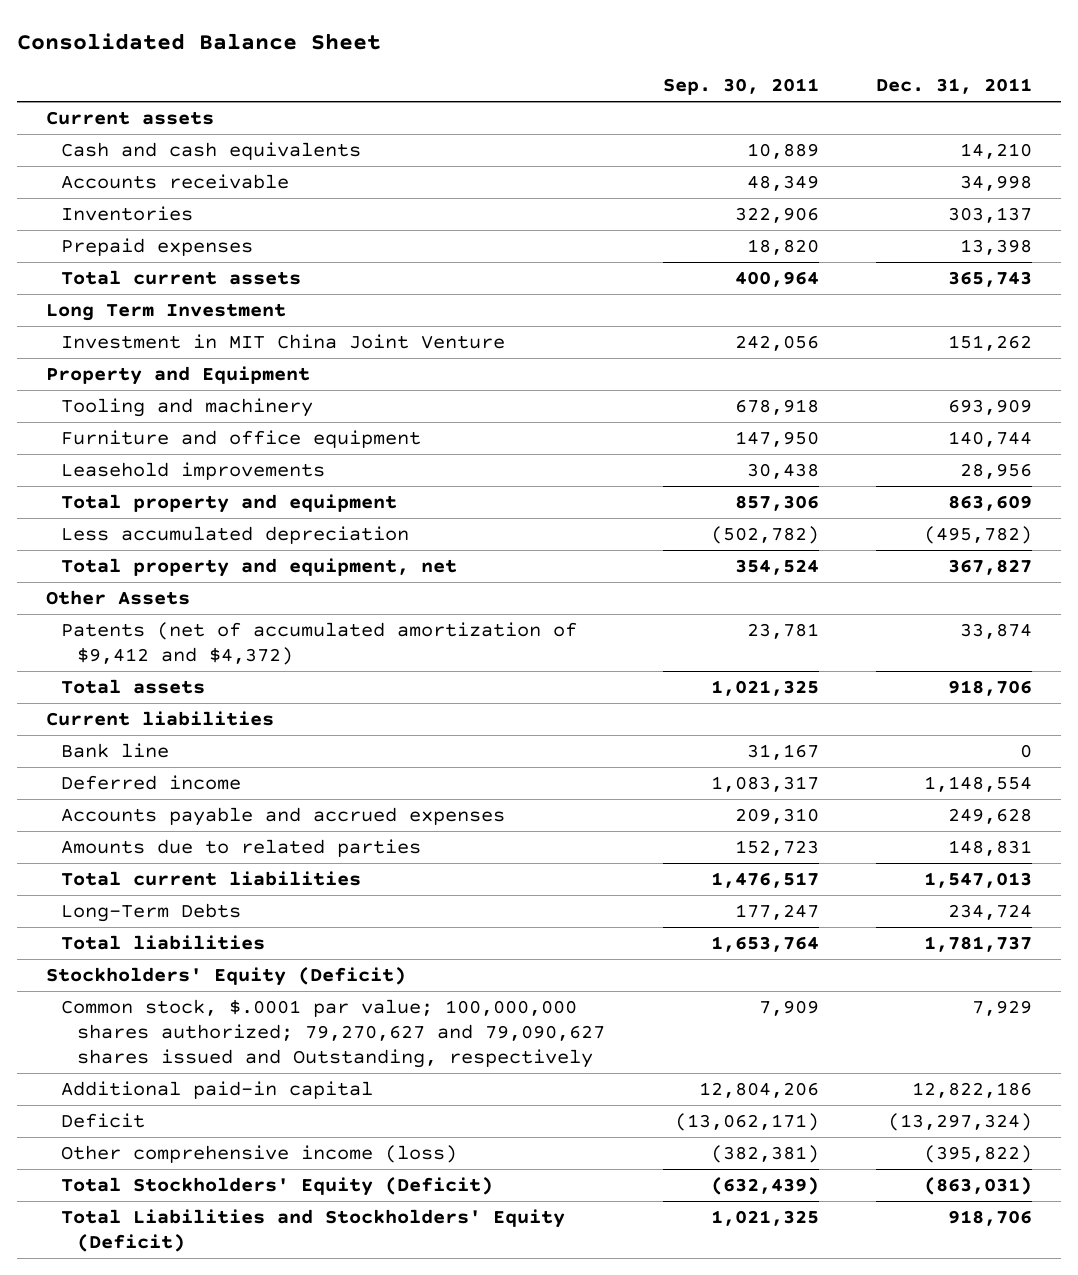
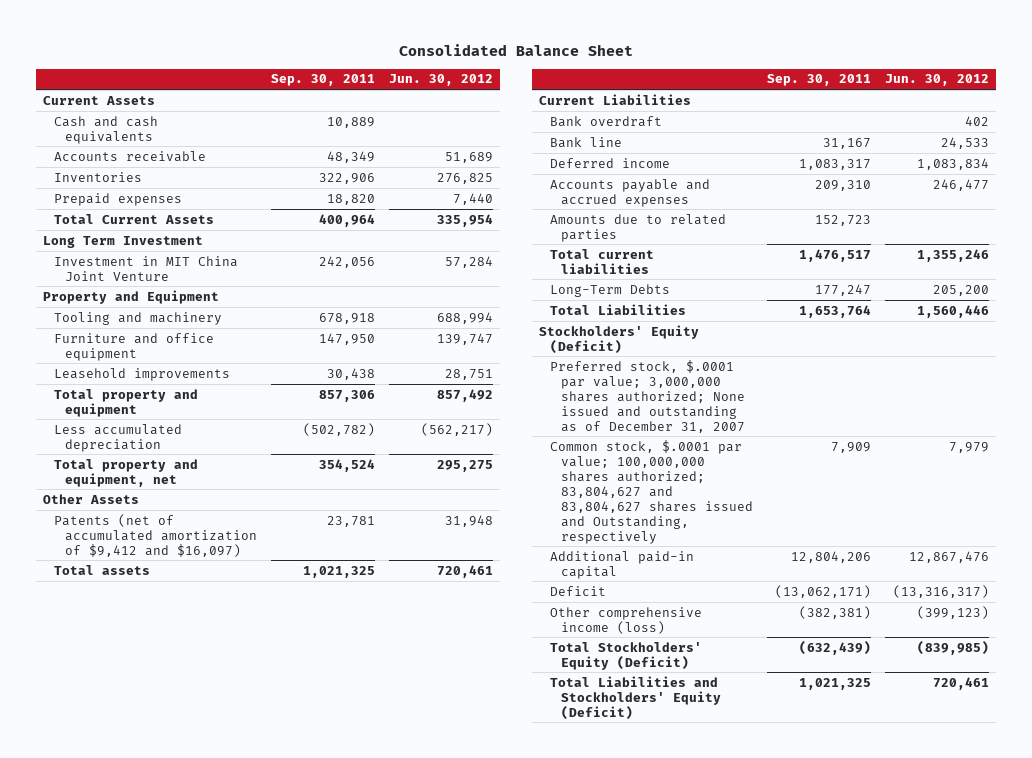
- | Sep. 30, 2011 | Dec. 31, 2011
+ | Sep. 30, 2011 | Jun. 30, 2012
- Current assets
+ Current Assets
- Total current assets | 400,964 | 365,743
+ Total Current Assets | 400,964 | 335,954
- Patents (net of accumulated amortization of $9,412 and $4,372) | 23,781 | 33,874
+ Patents (net of accumulated amortization of $9,412 and $16,097) | 23,781 | 31,948
- Current liabilities
+ Current Liabilities
+ Bank overdraft | | 402
- Total liabilities | 1,653,764 | 1,781,737
+ Total Liabilities | 1,653,764 | 1,560,446
- Common stock, $.0001 par value; 100,000,000 shares authorized; 79,270,627 and 79,090,627 shares issued and Outstanding, respectively | 7,909 | 7,929
+ Preferred stock, $.0001 par value; 3,000,000 shares authorized; None issued and outstanding as of December 31, 2007
+ Common stock, $.0001 par value; 100,000,000 shares authorized; 83,804,627 and 83,804,627 shares issued and Outstanding, respectively | 7,909 | 7,979

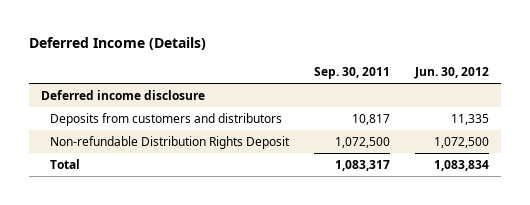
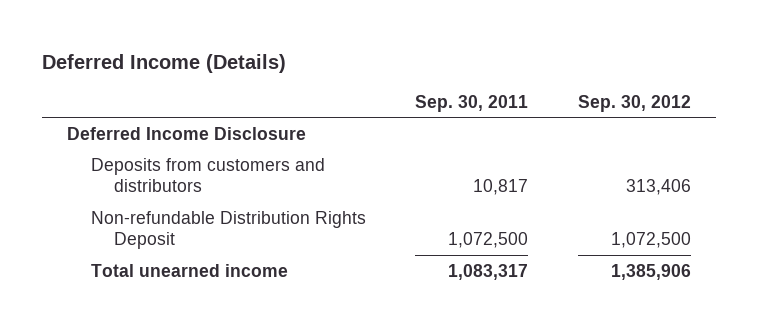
- | Sep. 30, 2011 | Jun. 30, 2012
+ | Sep. 30, 2011 | Sep. 30, 2012
- Deferred income disclosure
+ Deferred Income Disclosure
- Total | 1,083,317 | 1,083,834
+ Total unearned income | 1,083,317 | 1,385,906

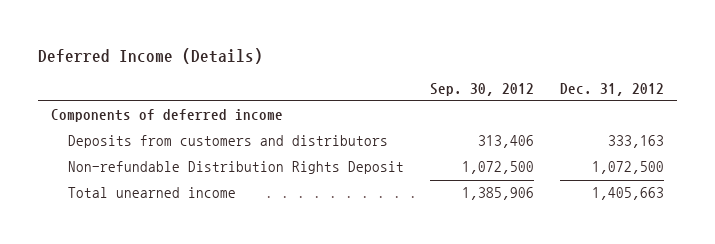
- | Sep. 30, 2011 | Sep. 30, 2012
+ | Sep. 30, 2012 | Dec. 31, 2012
- Deferred Income Disclosure
+ Components of deferred income

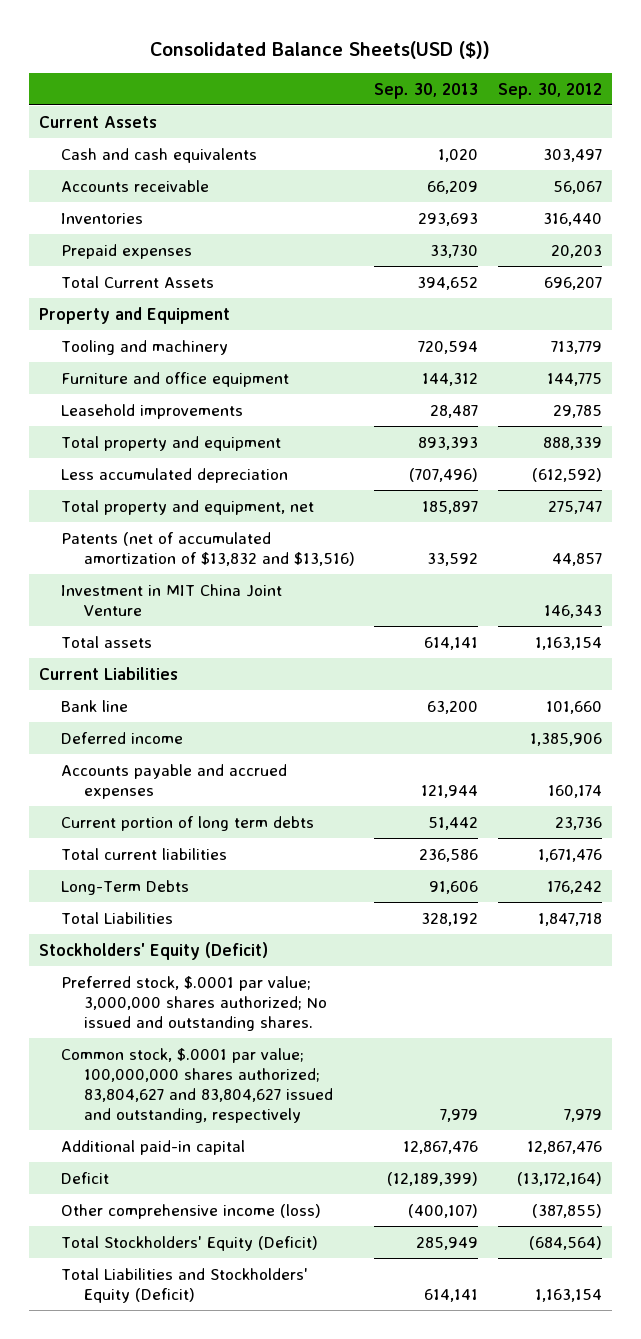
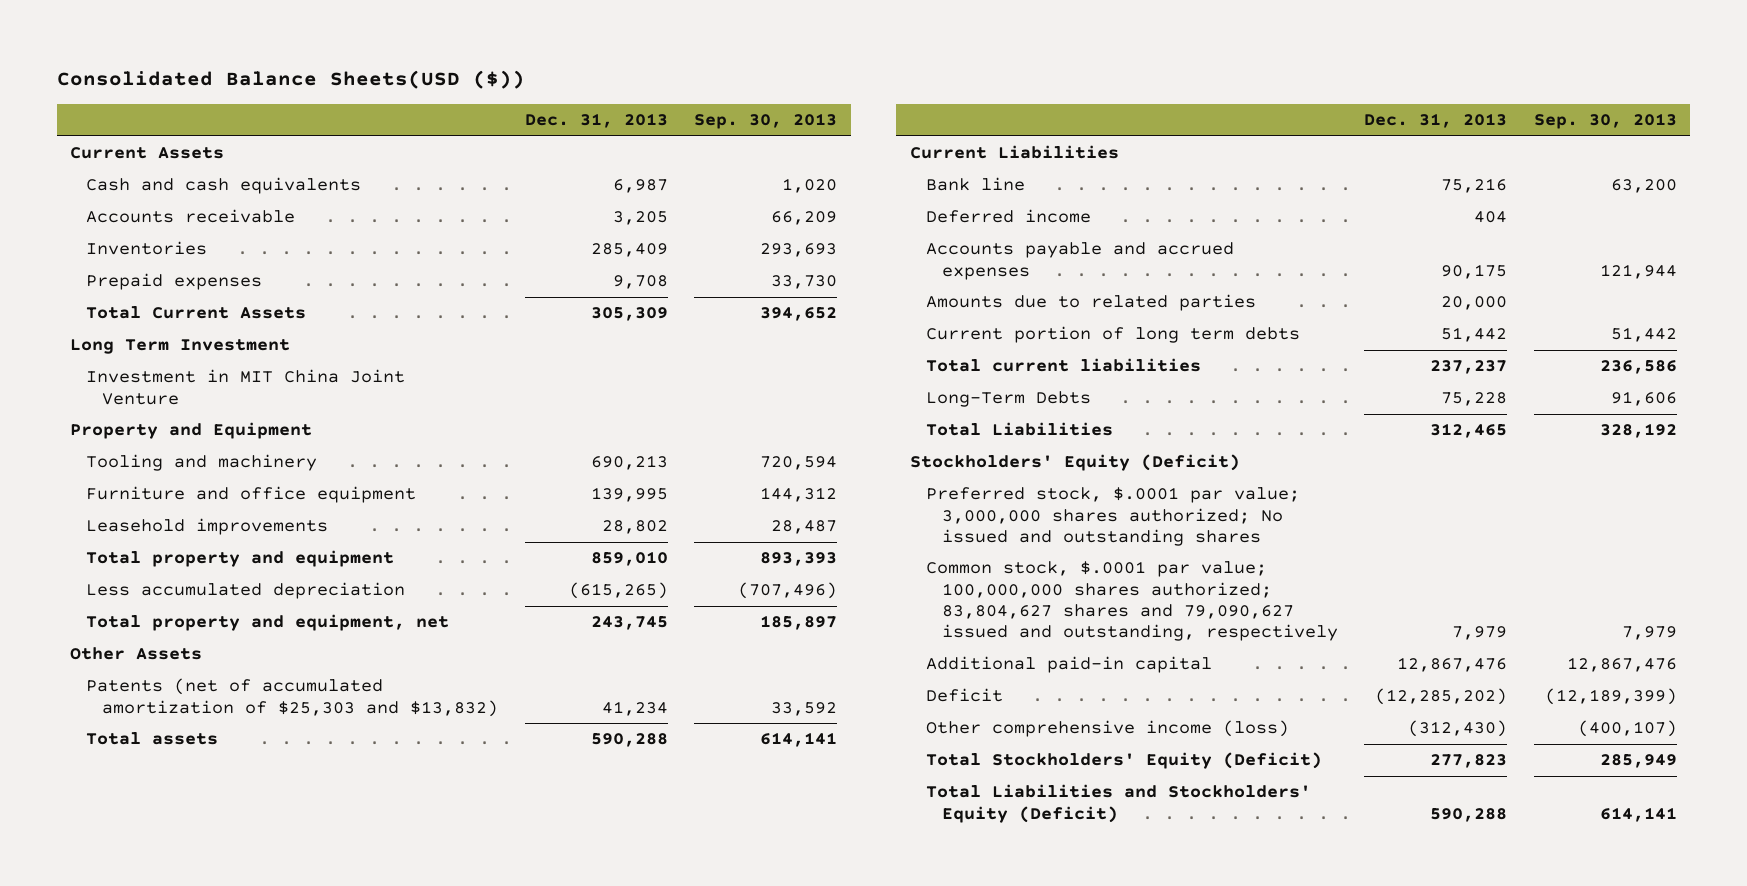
- | Sep. 30, 2013 | Sep. 30, 2012
+ | Dec. 31, 2013 | Sep. 30, 2013
+ Long Term Investment
moved up: Investment in MIT China Joint Venture
- Patents (net of accumulated amortization of $13,832 and $13,516) | 33,592 | 44,857
+ Other Assets
+ Patents (net of accumulated amortization of $25,303 and $13,832) | 41,234 | 33,592
+ Amounts due to related parties | 20,000 |
- Preferred stock, $.0001 par value; 3,000,000 shares authorized; No issued and outstanding shares.
- Common stock, $.0001 par value; 100,000,000 shares authorized; 83,804,627 and 83,804,627 issued and outstanding, respectively | 7,979 | 7,979
+ Preferred stock, $.0001 par value; 3,000,000 shares authorized; No issued and outstanding shares
+ Common stock, $.0001 par value; 100,000,000 shares authorized; 83,804,627 shares and 79,090,627 issued and outstanding, respectively | 7,979 | 7,979

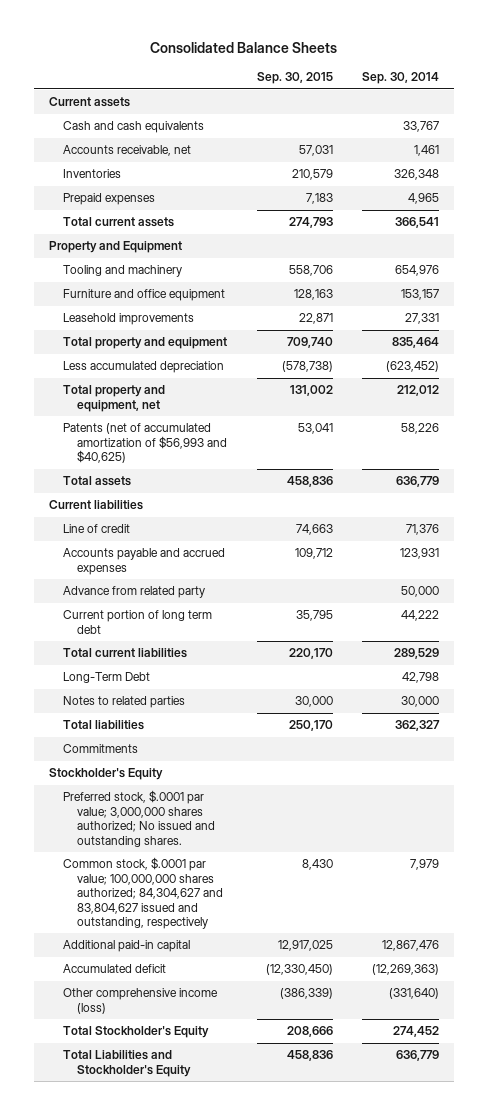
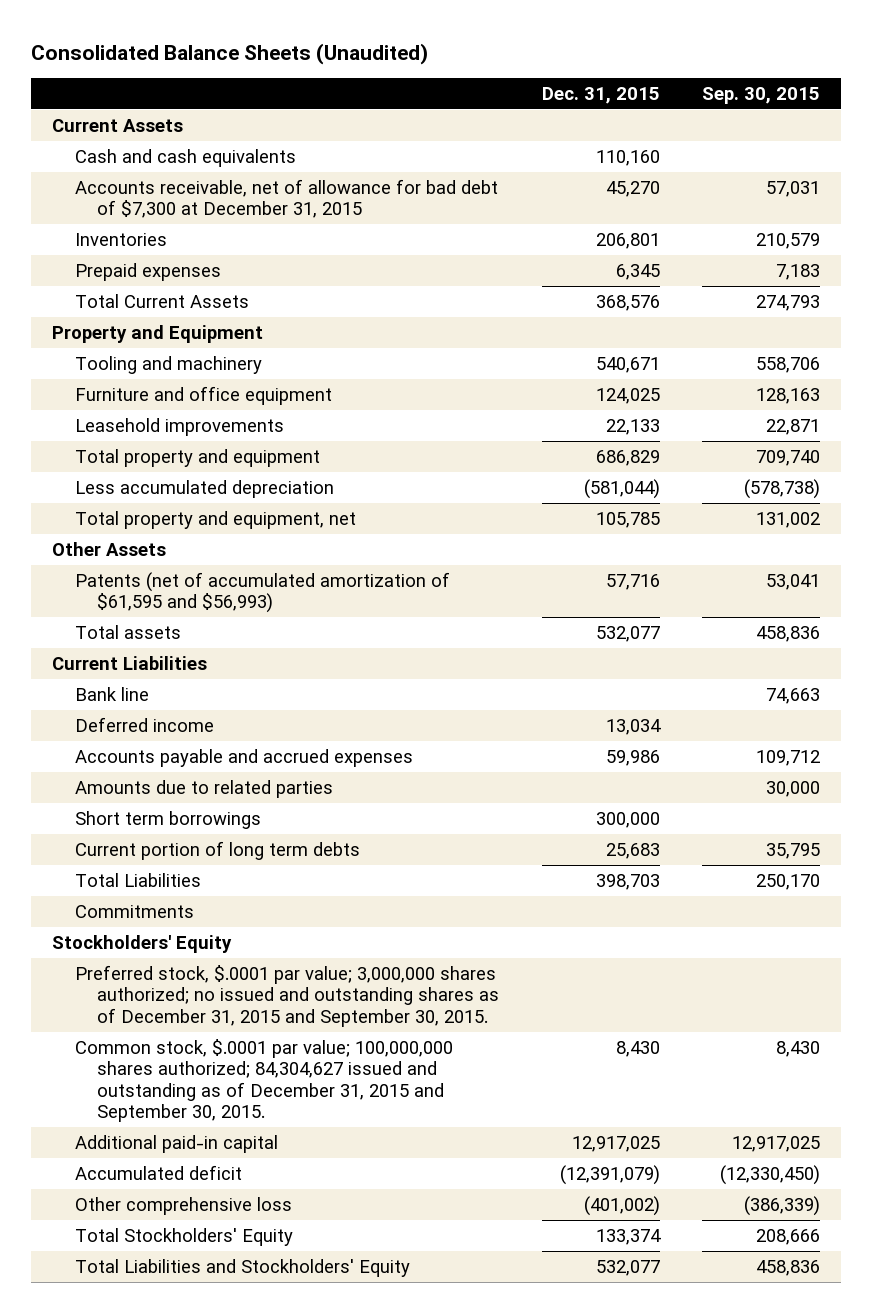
- Consolidated Balance Sheets
+ Consolidated Balance Sheets (Unaudited)
- | Sep. 30, 2015 | Sep. 30, 2014
+ | Dec. 31, 2015 | Sep. 30, 2015
- Current assets
+ Current Assets
- Accounts receivable, net | 57,031 | 1,461
+ Accounts receivable, net of allowance for bad debt of $7,300 at December 31, 2015 | 45,270 | 57,031
- Total current assets | 274,793 | 366,541
+ Total Current Assets | 368,576 | 274,793
- Patents (net of accumulated amortization of $56,993 and $40,625) | 53,041 | 58,226
+ Other Assets
+ Patents (net of accumulated amortization of $61,595 and $56,993) | 57,716 | 53,041
- Current liabilities
- Line of credit | 74,663 | 71,376
+ Current Liabilities
+ Bank line | | 74,663
+ Deferred income | 13,034 |
- Advance from related party | | 50,000
- Current portion of long term debt | 35,795 | 44,222
- Total current liabilities | 220,170 | 289,529
- Long-Term Debt | | 42,798
- Notes to related parties | 30,000 | 30,000
- Total liabilities | 250,170 | 362,327
+ Amounts due to related parties | | 30,000
+ Short term borrowings | 300,000 |
+ Current portion of long term debts | 25,683 | 35,795
+ Total Liabilities | 398,703 | 250,170
- Stockholder's Equity
- Preferred stock, $.0001 par value; 3,000,000 shares authorized; No issued and outstanding shares.
- Common stock, $.0001 par value; 100,000,000 shares authorized; 84,304,627 and 83,804,627 issued and outstanding, respectively | 8,430 | 7,979
+ Stockholders' Equity
+ Preferred stock, $.0001 par value; 3,000,000 shares authorized; no issued and outstanding shares as of December 31, 2015 and September 30, 2015.
+ Common stock, $.0001 par value; 100,000,000 shares authorized; 84,304,627 issued and outstanding as of December 31, 2015 and September 30, 2015. | 8,430 | 8,430
- Other comprehensive income (loss) | (386,339) | (331,640)
- Total Stockholder's Equity | 208,666 | 274,452
- Total Liabilities and Stockholder's Equity | 458,836 | 636,779
+ Other comprehensive loss | (401,002) | (386,339)
+ Total Stockholders' Equity | 133,374 | 208,666
+ Total Liabilities and Stockholders' Equity | 532,077 | 458,836

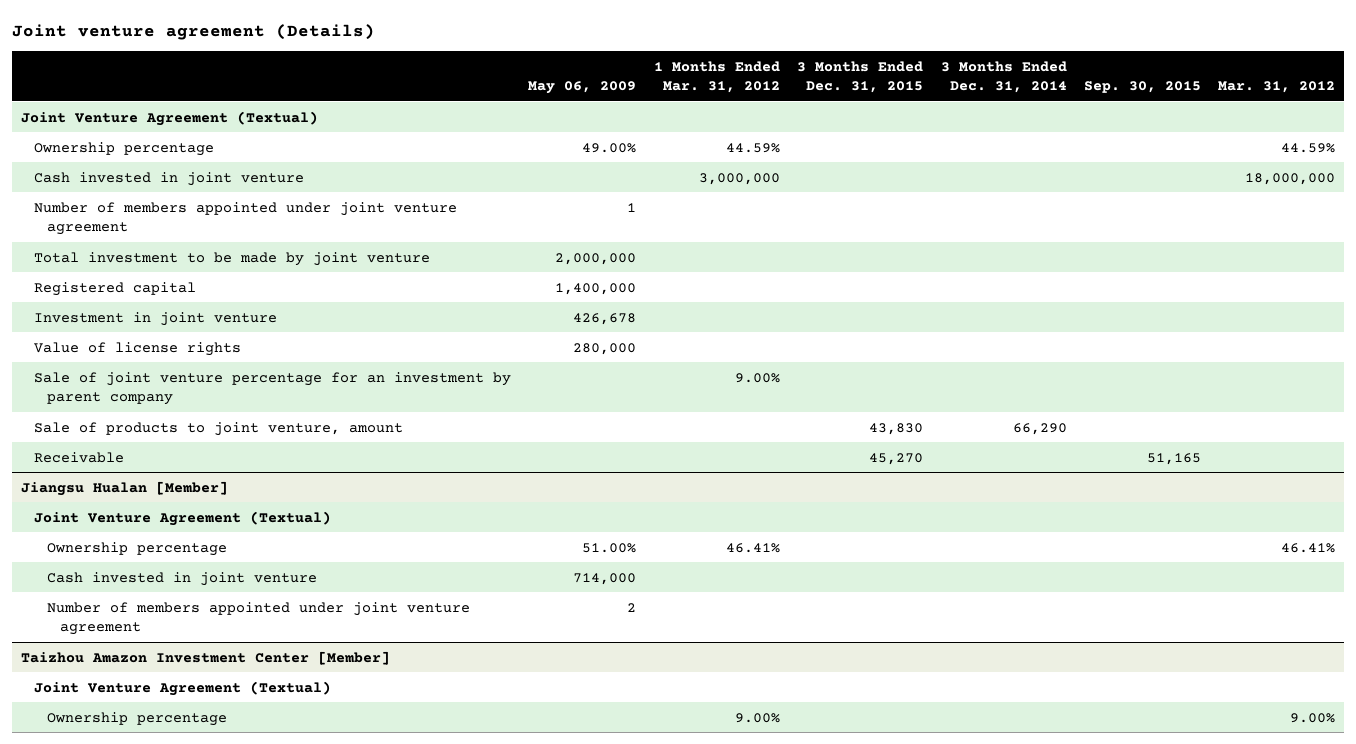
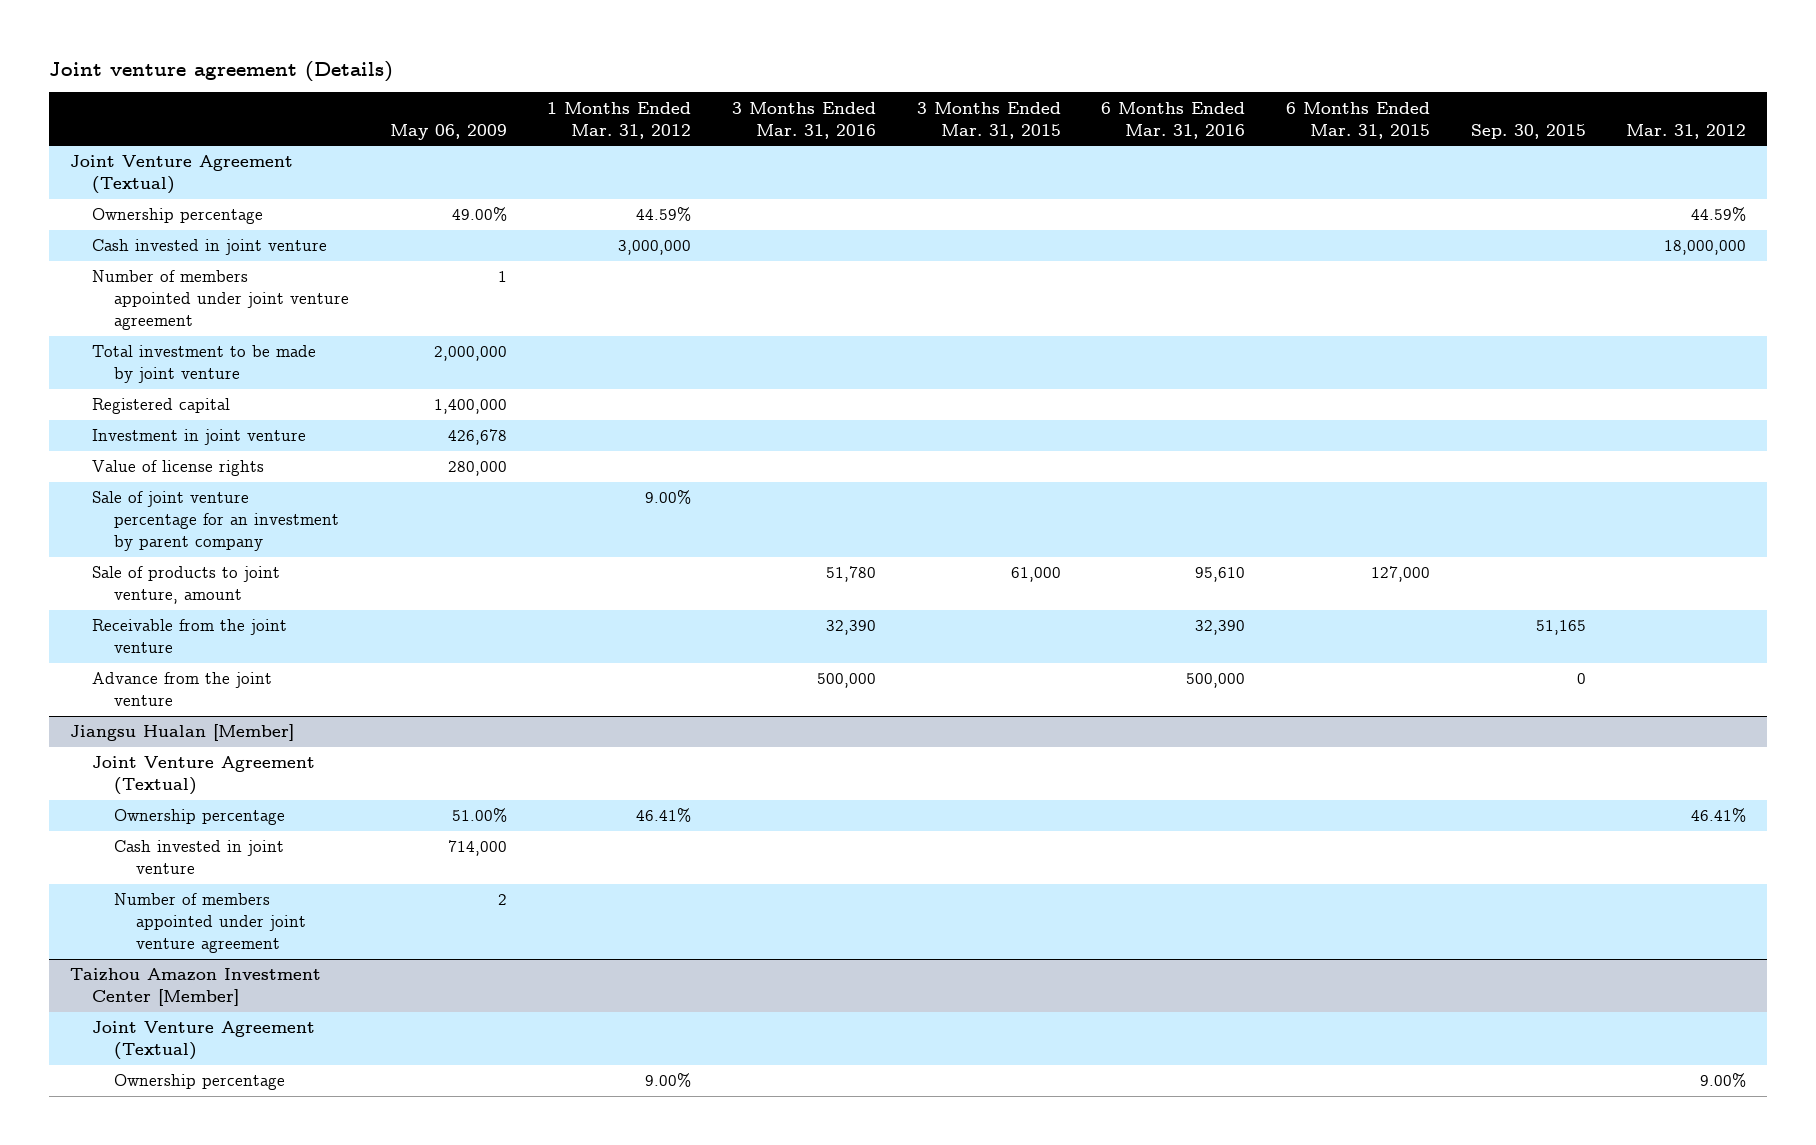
- | May 06, 2009 | 1 Months Ended Mar. 31, 2012 | 3 Months Ended Dec. 31, 2015 | 3 Months Ended Dec. 31, 2014 | Sep. 30, 2015 | Mar. 31, 2012
+ | May 06, 2009 | 1 Months Ended Mar. 31, 2012 | 3 Months Ended Mar. 31, 2016 | 3 Months Ended Mar. 31, 2015 | 6 Months Ended Mar. 31, 2016 | 6 Months Ended Mar. 31, 2015 | Sep. 30, 2015 | Mar. 31, 2012
- Receivable | | | 45,270 | | 51,165 |
+ Receivable from the joint venture | | | 32,390 | | 32,390 | | 51,165 |
+ Advance from the joint venture | | | 500,000 | | 500,000 | | 0 |

